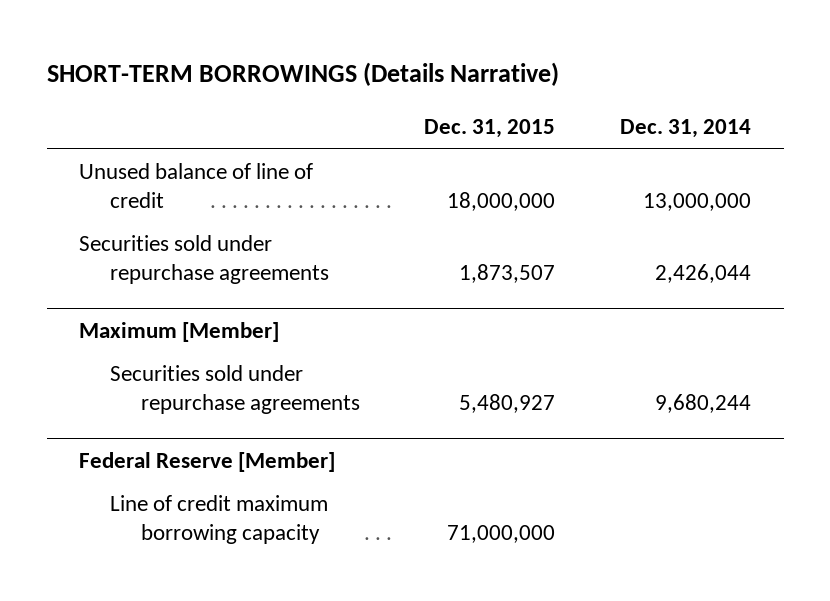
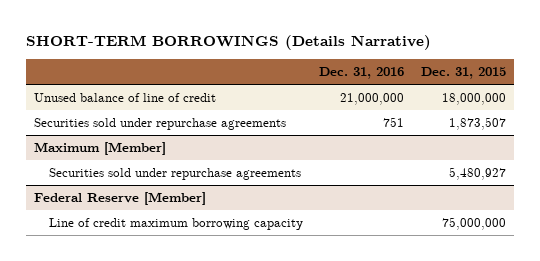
- | Dec. 31, 2015 | Dec. 31, 2014
+ | Dec. 31, 2016 | Dec. 31, 2015
@ Federal Reserve [Member]
- Line of credit maximum borrowing capacity | 71,000,000 |
+ Line of credit maximum borrowing capacity | | 75,000,000

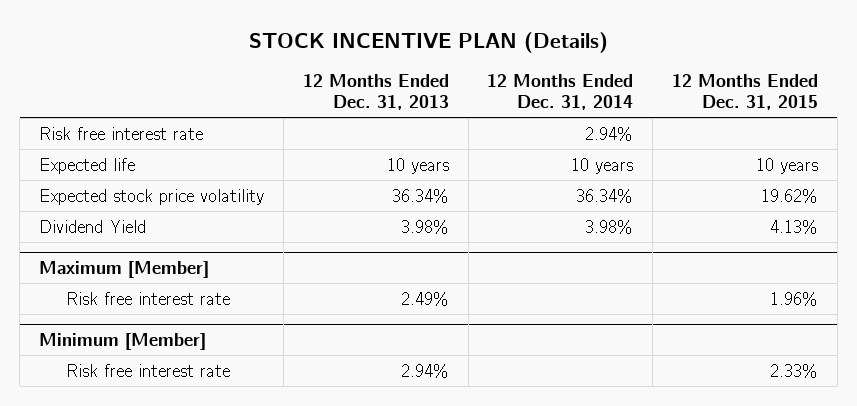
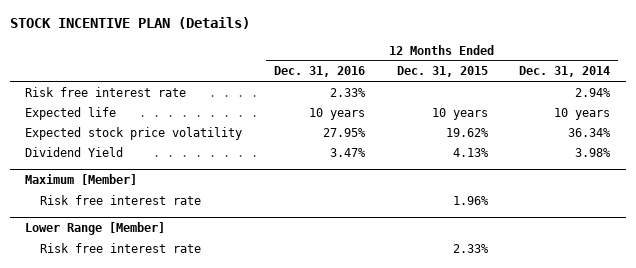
- | 12 Months Ended Dec. 31, 2013 | 12 Months Ended Dec. 31, 2014 | 12 Months Ended Dec. 31, 2015
+ | 12 Months Ended Dec. 31, 2016 | 12 Months Ended Dec. 31, 2015 | 12 Months Ended Dec. 31, 2014
- Minimum [Member]
+ Lower Range [Member]

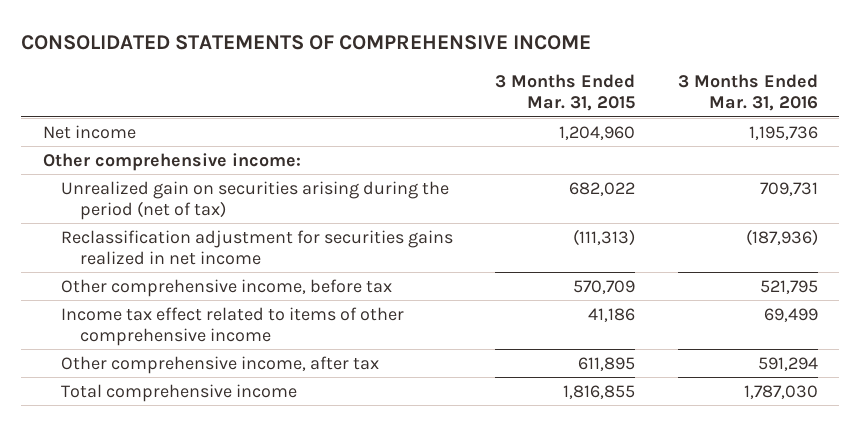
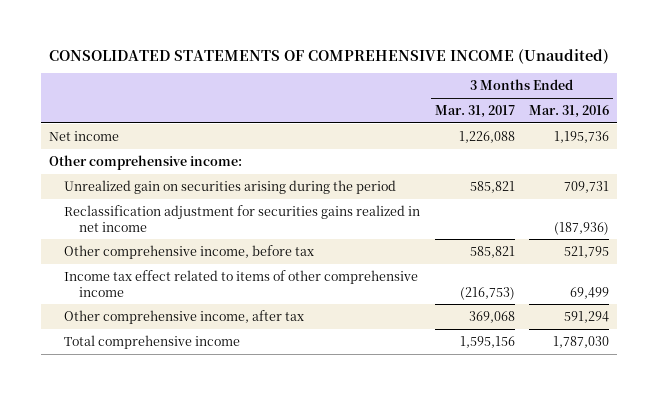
- CONSOLIDATED STATEMENTS OF COMPREHENSIVE INCOME
+ CONSOLIDATED STATEMENTS OF COMPREHENSIVE INCOME (Unaudited)
- | 3 Months Ended Mar. 31, 2015 | 3 Months Ended Mar. 31, 2016
+ | 3 Months Ended Mar. 31, 2017 | 3 Months Ended Mar. 31, 2016
- Unrealized gain on securities arising during the period (net of tax) | 682,022 | 709,731
+ Unrealized gain on securities arising during the period | 585,821 | 709,731

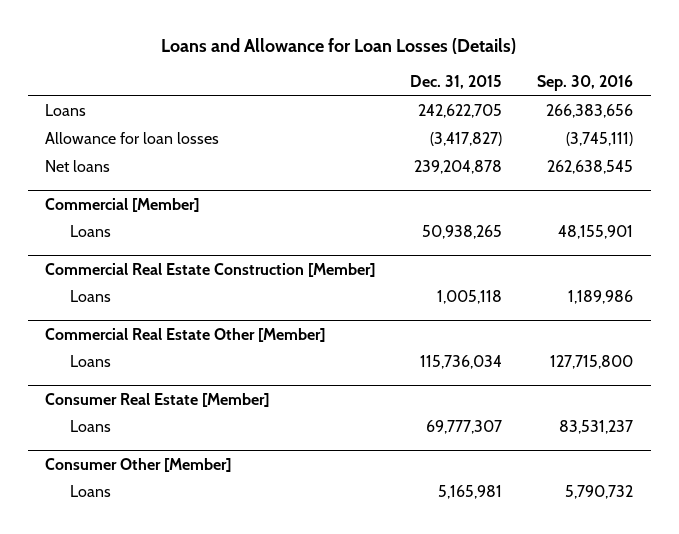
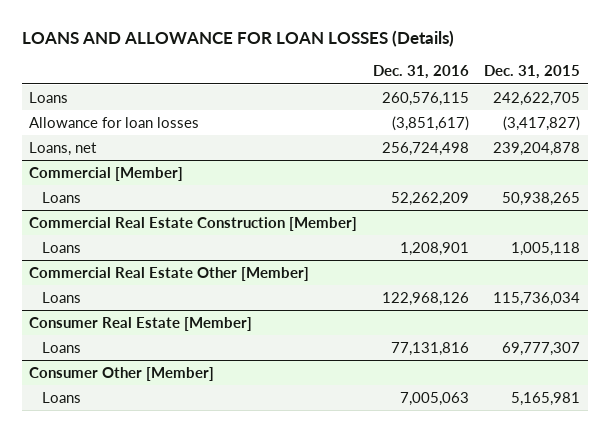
- Loans and Allowance for Loan Losses (Details)
+ LOANS AND ALLOWANCE FOR LOAN LOSSES (Details)
- | Dec. 31, 2015 | Sep. 30, 2016
+ | Dec. 31, 2016 | Dec. 31, 2015
- Net loans | 239,204,878 | 262,638,545
+ Loans, net | 256,724,498 | 239,204,878

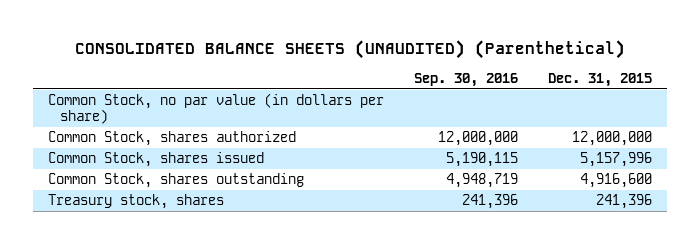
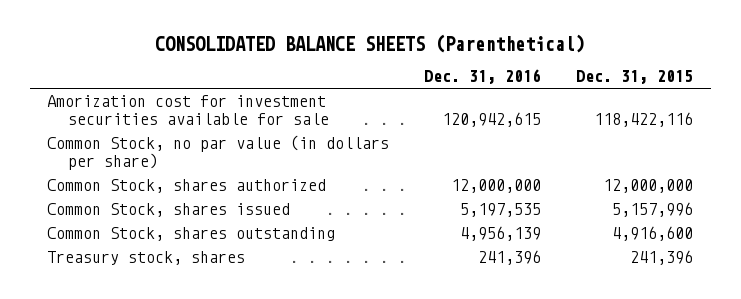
- CONSOLIDATED BALANCE SHEETS (UNAUDITED) (Parenthetical)
+ CONSOLIDATED BALANCE SHEETS (Parenthetical)
- | Sep. 30, 2016 | Dec. 31, 2015
+ | Dec. 31, 2016 | Dec. 31, 2015
+ Amorization cost for investment securities available for sale | 120,942,615 | 118,422,116

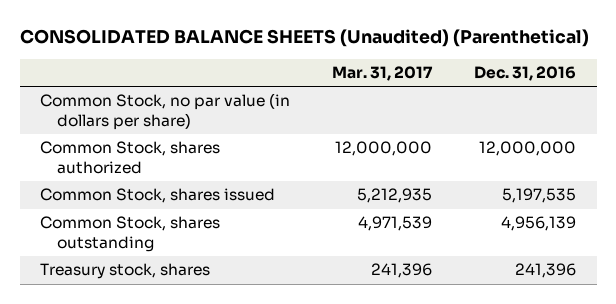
- CONSOLIDATED BALANCE SHEETS (Parenthetical)
+ CONSOLIDATED BALANCE SHEETS (Unaudited) (Parenthetical)
- | Dec. 31, 2016 | Dec. 31, 2015
+ | Mar. 31, 2017 | Dec. 31, 2016
- Amorization cost for investment securities available for sale | 120,942,615 | 118,422,116

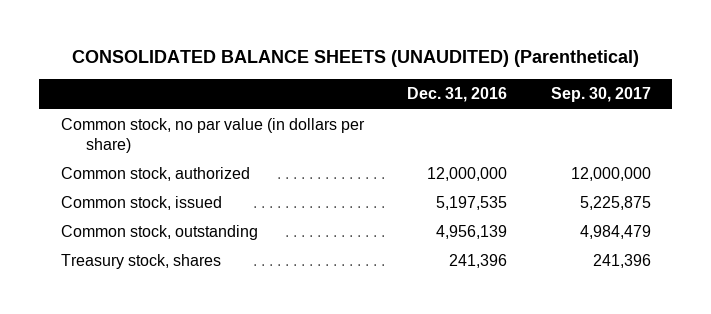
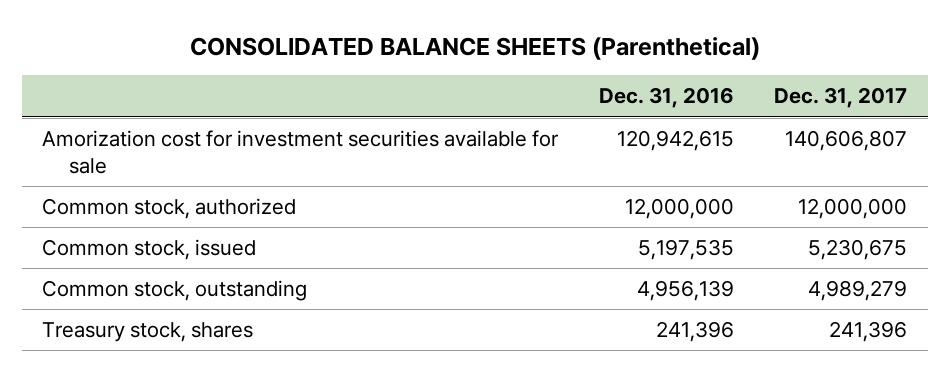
- CONSOLIDATED BALANCE SHEETS (UNAUDITED) (Parenthetical)
+ CONSOLIDATED BALANCE SHEETS (Parenthetical)
- | Dec. 31, 2016 | Sep. 30, 2017
+ | Dec. 31, 2016 | Dec. 31, 2017
- Common stock, no par value (in dollars per share)
+ Amorization cost for investment securities available for sale | 120,942,615 | 140,606,807

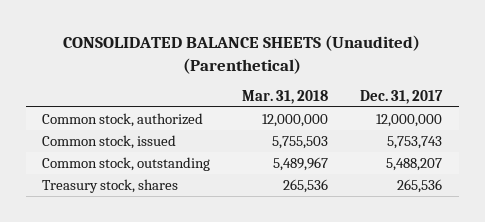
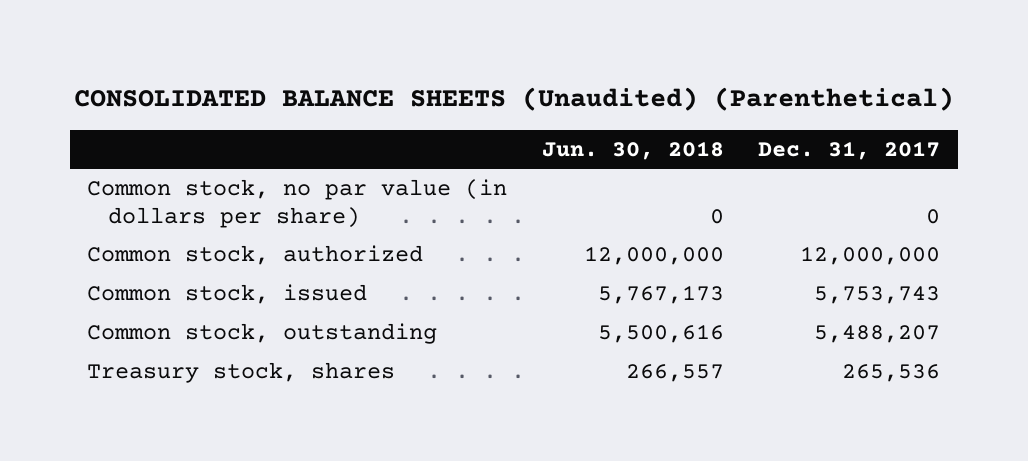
- | Mar. 31, 2018 | Dec. 31, 2017
+ | Jun. 30, 2018 | Dec. 31, 2017
+ Common stock, no par value (in dollars per share) | 0 | 0

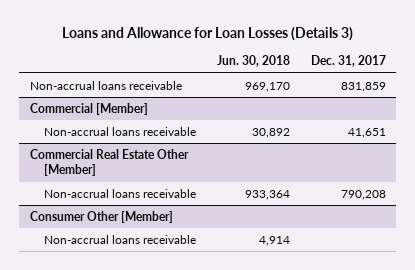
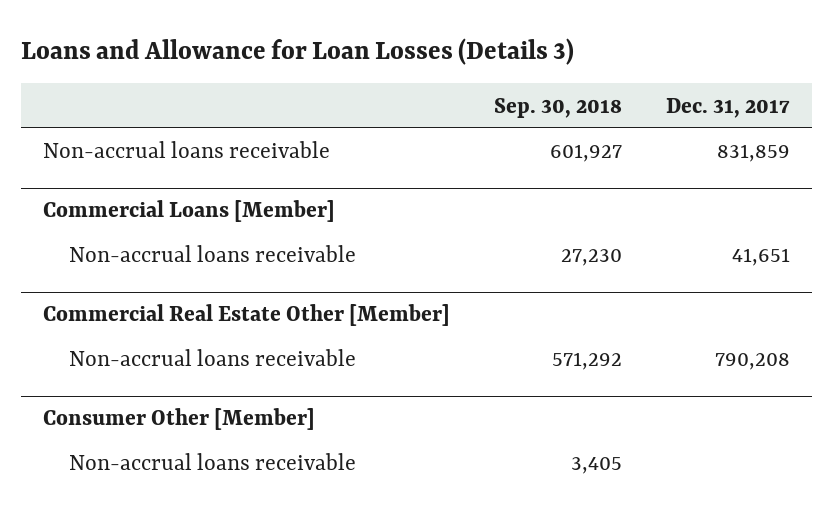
- | Jun. 30, 2018 | Dec. 31, 2017
+ | Sep. 30, 2018 | Dec. 31, 2017
- Commercial [Member]
+ Commercial Loans [Member]

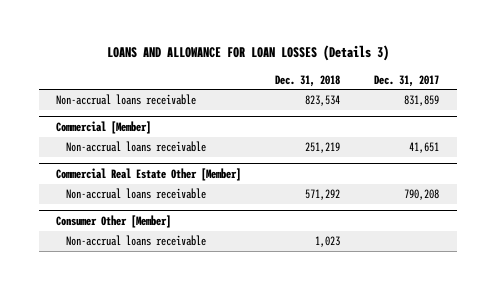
- Loans and Allowance for Loan Losses (Details 3)
+ LOANS AND ALLOWANCE FOR LOAN LOSSES (Details 3)
- | Sep. 30, 2018 | Dec. 31, 2017
+ | Dec. 31, 2018 | Dec. 31, 2017
- Commercial Loans [Member]
+ Commercial [Member]

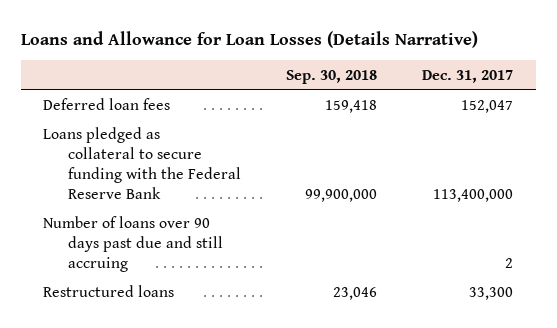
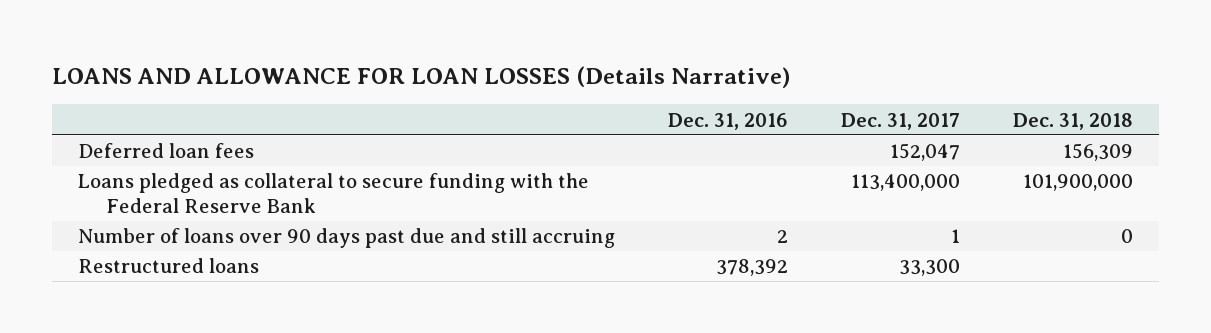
- Loans and Allowance for Loan Losses (Details Narrative)
+ LOANS AND ALLOWANCE FOR LOAN LOSSES (Details Narrative)
- | Sep. 30, 2018 | Dec. 31, 2017
+ | Dec. 31, 2016 | Dec. 31, 2017 | Dec. 31, 2018
- Number of loans over 90 days past due and still accruing | | 2
+ Number of loans over 90 days past due and still accruing | 2 | 1 | 0

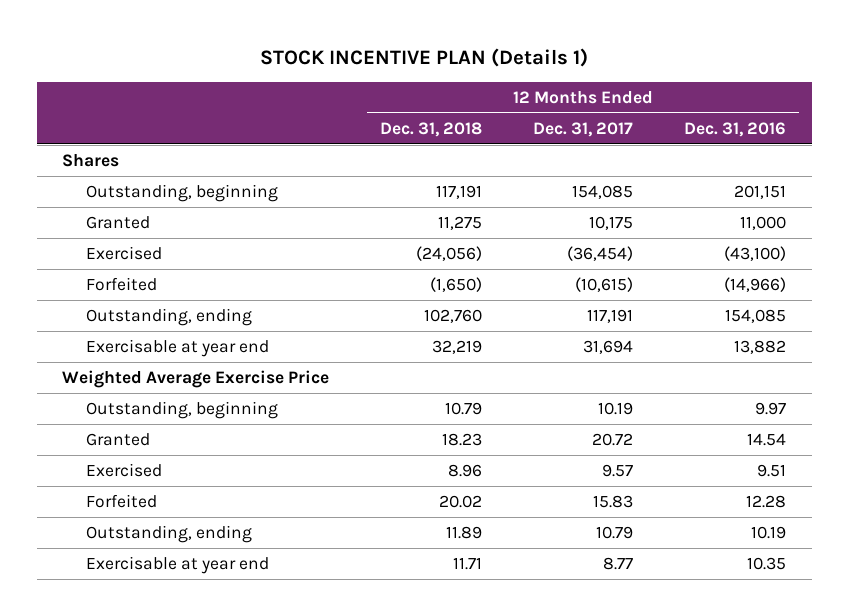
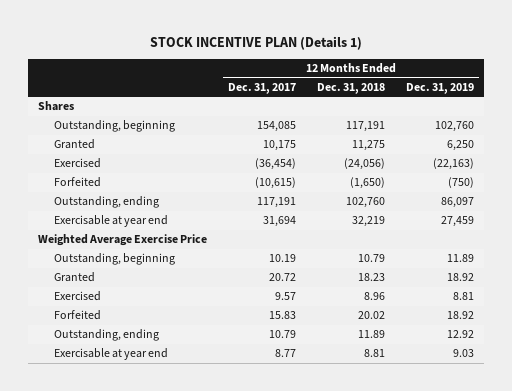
- | 12 Months Ended Dec. 31, 2018 | 12 Months Ended Dec. 31, 2017 | 12 Months Ended Dec. 31, 2016
+ | 12 Months Ended Dec. 31, 2017 | 12 Months Ended Dec. 31, 2018 | 12 Months Ended Dec. 31, 2019
- Exercisable at year end | 11.71 | 8.77 | 10.35
+ Exercisable at year end | 8.77 | 8.81 | 9.03

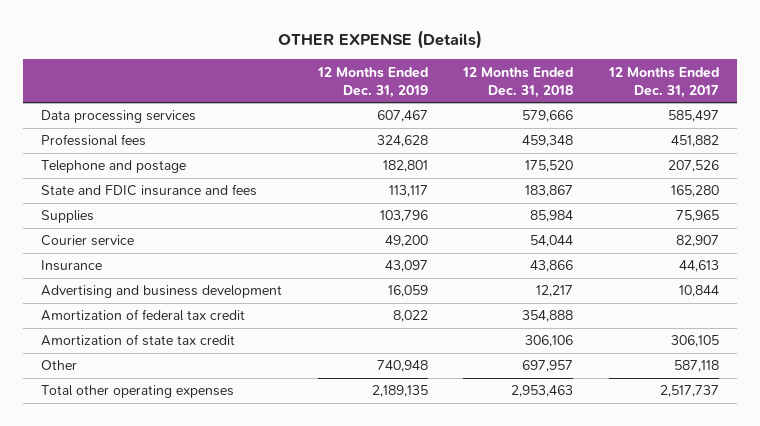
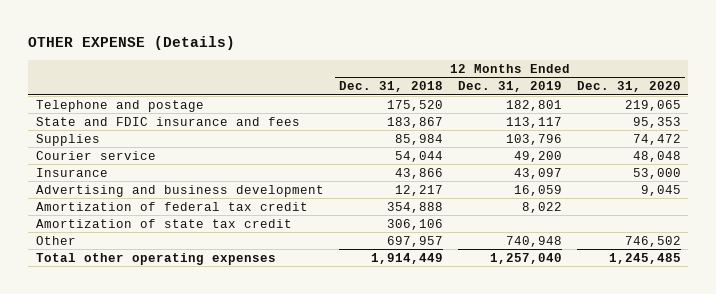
- | 12 Months Ended Dec. 31, 2019 | 12 Months Ended Dec. 31, 2018 | 12 Months Ended Dec. 31, 2017
+ | 12 Months Ended Dec. 31, 2018 | 12 Months Ended Dec. 31, 2019 | 12 Months Ended Dec. 31, 2020
- Data processing services | 607,467 | 579,666 | 585,497
- Professional fees | 324,628 | 459,348 | 451,882
- Total other operating expenses | 2,189,135 | 2,953,463 | 2,517,737
+ Total other operating expenses | 1,914,449 | 1,257,040 | 1,245,485

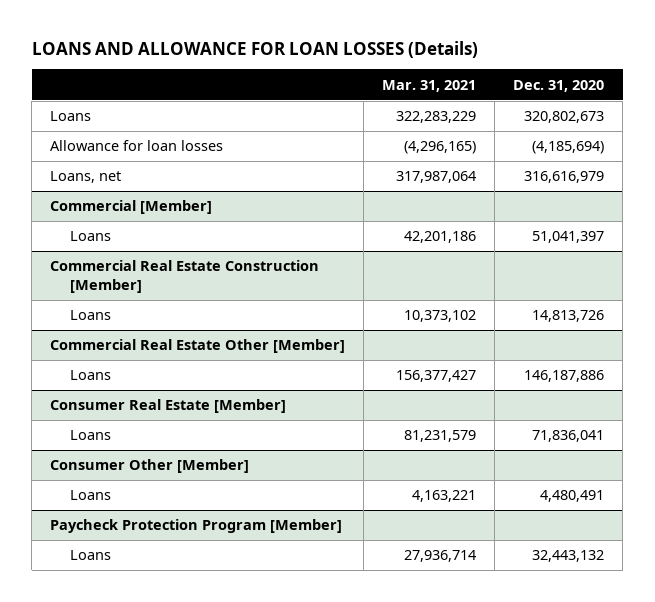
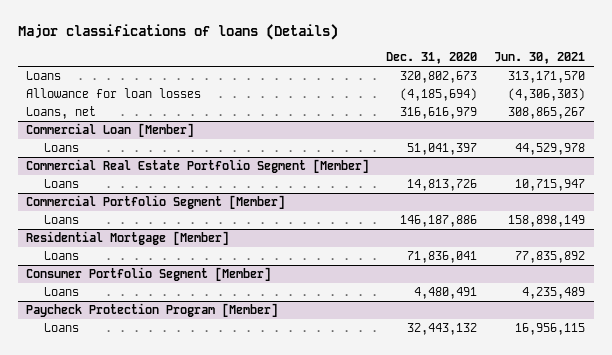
- LOANS AND ALLOWANCE FOR LOAN LOSSES (Details)
+ Major classifications of loans (Details)
- | Mar. 31, 2021 | Dec. 31, 2020
+ | Dec. 31, 2020 | Jun. 30, 2021
- Commercial [Member]
+ Commercial Loan [Member]
- Commercial Real Estate Construction [Member]
+ Commercial Real Estate Portfolio Segment [Member]
- Commercial Real Estate Other [Member]
+ Commercial Portfolio Segment [Member]
- Consumer Real Estate [Member]
+ Residential Mortgage [Member]
- Consumer Other [Member]
+ Consumer Portfolio Segment [Member]

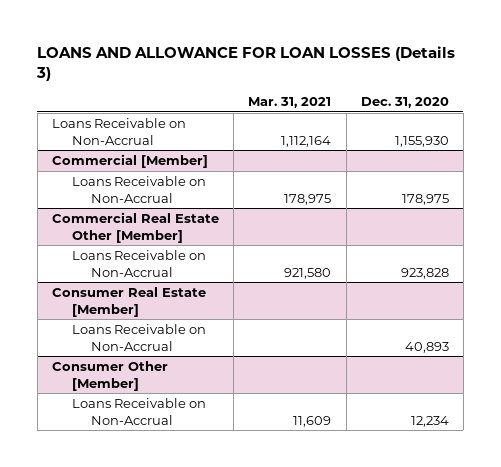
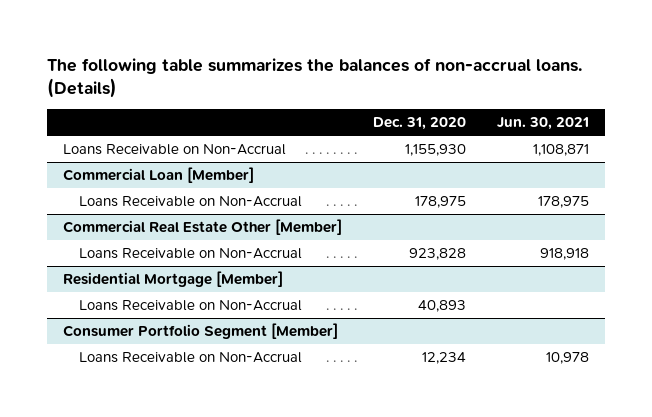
- LOANS AND ALLOWANCE FOR LOAN LOSSES (Details 3)
+ The following table summarizes the balances of non-accrual loans. (Details)
- | Mar. 31, 2021 | Dec. 31, 2020
+ | Dec. 31, 2020 | Jun. 30, 2021
- Commercial [Member]
+ Commercial Loan [Member]
- Consumer Real Estate [Member]
+ Residential Mortgage [Member]
- Consumer Other [Member]
+ Consumer Portfolio Segment [Member]

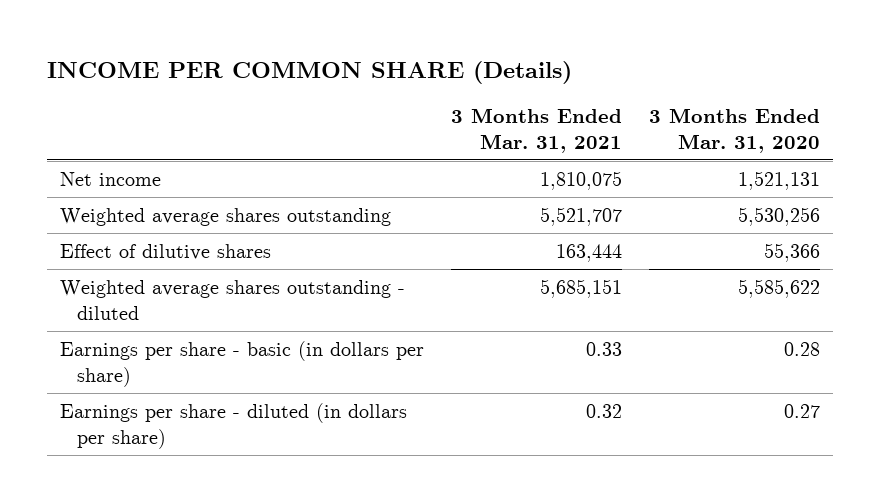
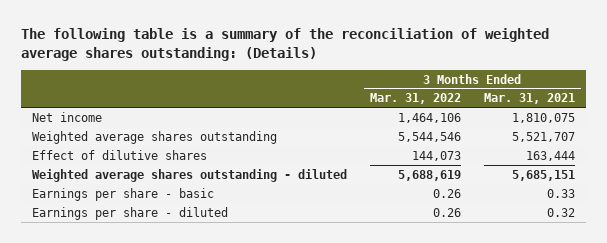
- INCOME PER COMMON SHARE (Details)
+ The following table is a summary of the reconciliation of weighted average shares outstanding: (Details)
- | 3 Months Ended Mar. 31, 2021 | 3 Months Ended Mar. 31, 2020
+ | 3 Months Ended Mar. 31, 2022 | 3 Months Ended Mar. 31, 2021
- Earnings per share - basic (in dollars per share) | 0.33 | 0.28
- Earnings per share - diluted (in dollars per share) | 0.32 | 0.27
+ Earnings per share - basic | 0.26 | 0.33
+ Earnings per share - diluted | 0.26 | 0.32

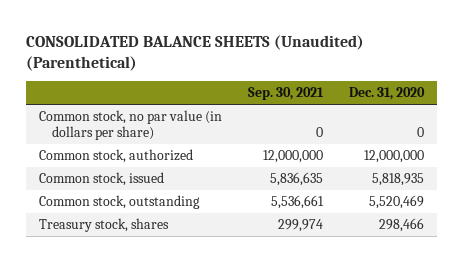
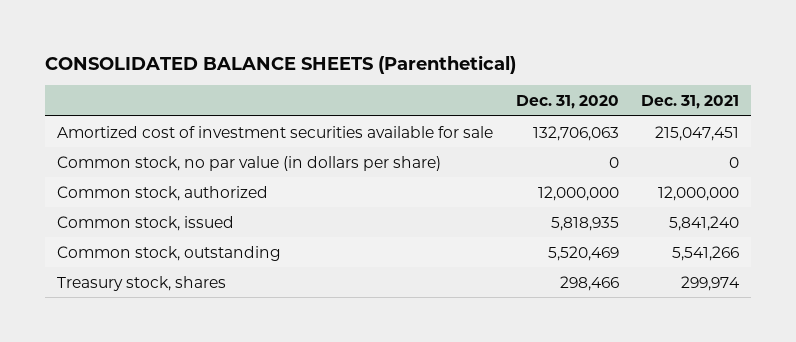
- CONSOLIDATED BALANCE SHEETS (Unaudited) (Parenthetical)
+ CONSOLIDATED BALANCE SHEETS (Parenthetical)
- | Sep. 30, 2021 | Dec. 31, 2020
+ | Dec. 31, 2020 | Dec. 31, 2021
+ Amortized cost of investment securities available for sale | 132,706,063 | 215,047,451

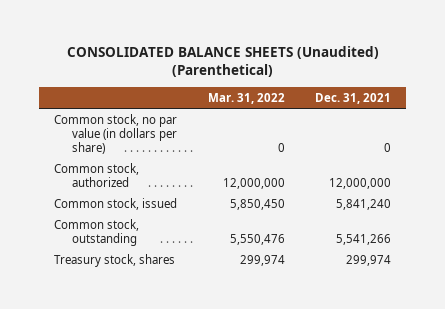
- CONSOLIDATED BALANCE SHEETS (Parenthetical)
+ CONSOLIDATED BALANCE SHEETS (Unaudited) (Parenthetical)
- | Dec. 31, 2020 | Dec. 31, 2021
+ | Mar. 31, 2022 | Dec. 31, 2021
- Amortized cost of investment securities available for sale | 132,706,063 | 215,047,451

